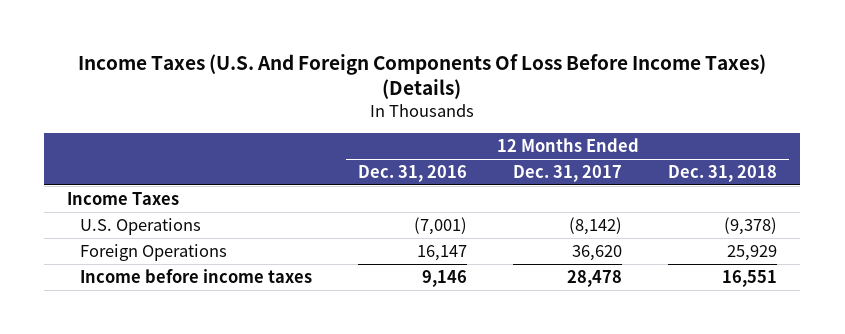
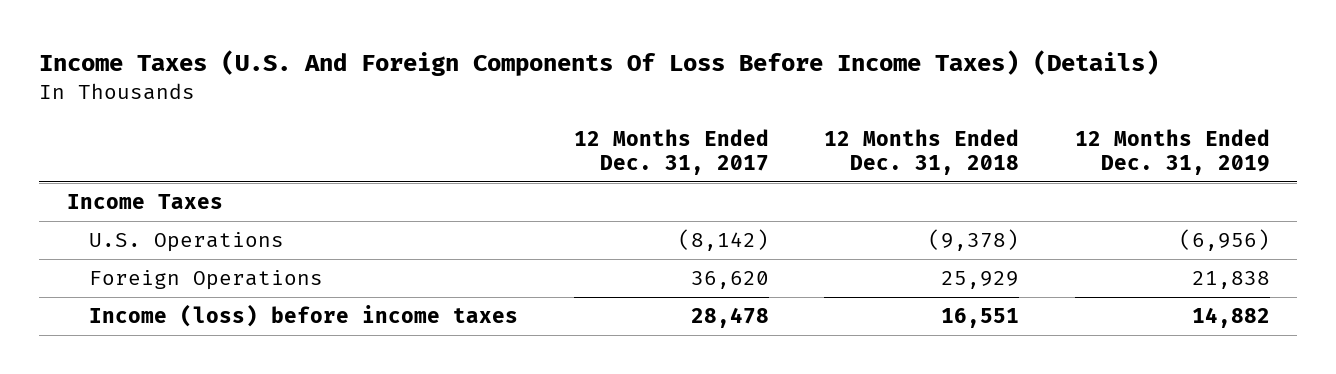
- | 12 Months Ended Dec. 31, 2016 | 12 Months Ended Dec. 31, 2017 | 12 Months Ended Dec. 31, 2018
+ | 12 Months Ended Dec. 31, 2017 | 12 Months Ended Dec. 31, 2018 | 12 Months Ended Dec. 31, 2019
- Income before income taxes | 9,146 | 28,478 | 16,551
+ Income (loss) before income taxes | 28,478 | 16,551 | 14,882

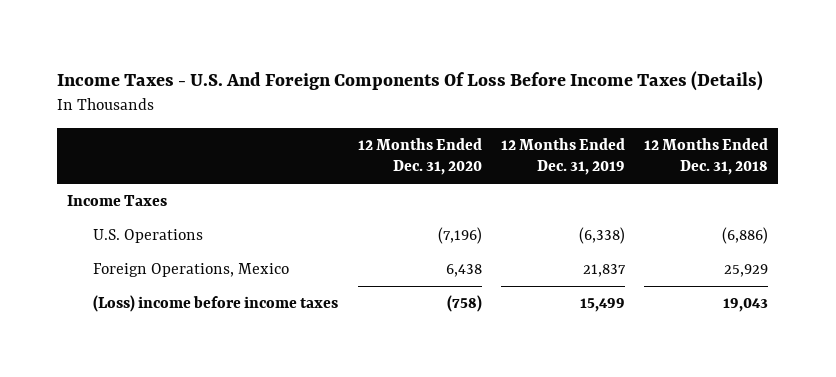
- Income Taxes (U.S. And Foreign Components Of Loss Before Income Taxes) (Details)
+ Income Taxes - U.S. And Foreign Components Of Loss Before Income Taxes (Details)
- | 12 Months Ended Dec. 31, 2017 | 12 Months Ended Dec. 31, 2018 | 12 Months Ended Dec. 31, 2019
+ | 12 Months Ended Dec. 31, 2020 | 12 Months Ended Dec. 31, 2019 | 12 Months Ended Dec. 31, 2018
- U.S. Operations | (8,142) | (9,378) | (6,956)
- Foreign Operations | 36,620 | 25,929 | 21,838
- Income (loss) before income taxes | 28,478 | 16,551 | 14,882
+ U.S. Operations | (7,196) | (6,338) | (6,886)
+ Foreign Operations, Mexico | 6,438 | 21,837 | 25,929
+ (Loss) income before income taxes | (758) | 15,499 | 19,043

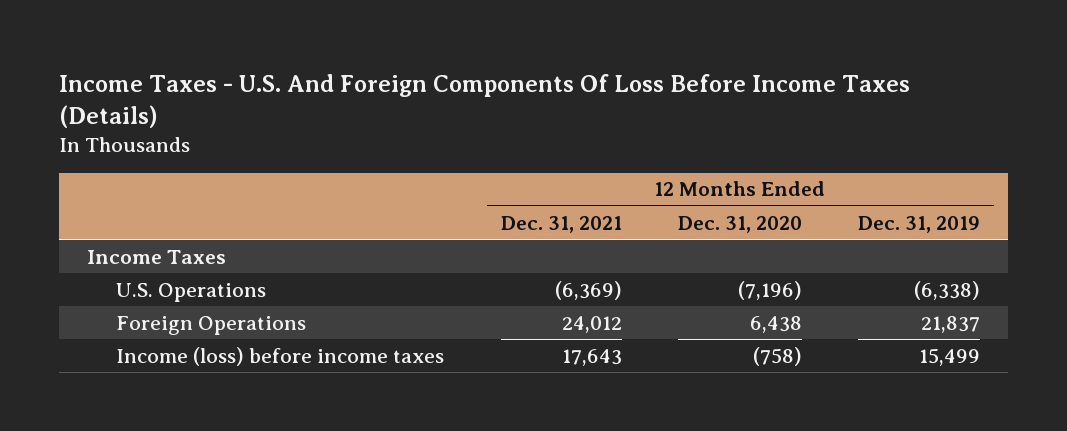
- | 12 Months Ended Dec. 31, 2020 | 12 Months Ended Dec. 31, 2019 | 12 Months Ended Dec. 31, 2018
+ | 12 Months Ended Dec. 31, 2021 | 12 Months Ended Dec. 31, 2020 | 12 Months Ended Dec. 31, 2019
- Foreign Operations, Mexico | 6,438 | 21,837 | 25,929
- (Loss) income before income taxes | (758) | 15,499 | 19,043
+ Foreign Operations | 24,012 | 6,438 | 21,837
+ Income (loss) before income taxes | 17,643 | (758) | 15,499

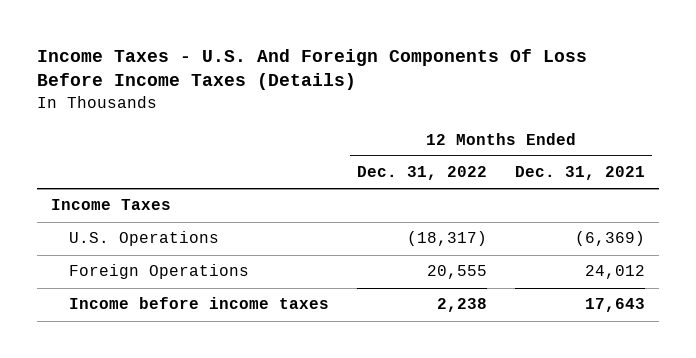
- | 12 Months Ended Dec. 31, 2021 | 12 Months Ended Dec. 31, 2020 | 12 Months Ended Dec. 31, 2019
+ | 12 Months Ended Dec. 31, 2022 | 12 Months Ended Dec. 31, 2021
- Income (loss) before income taxes | 17,643 | (758) | 15,499
+ Income before income taxes | 2,238 | 17,643

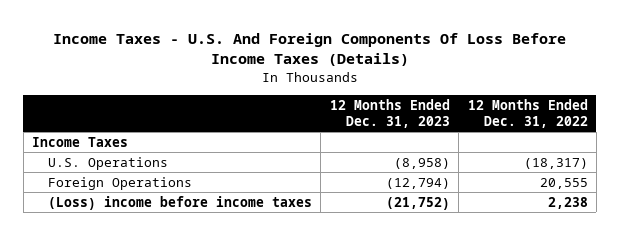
- | 12 Months Ended Dec. 31, 2022 | 12 Months Ended Dec. 31, 2021
+ | 12 Months Ended Dec. 31, 2023 | 12 Months Ended Dec. 31, 2022
- Income before income taxes | 2,238 | 17,643
+ (Loss) income before income taxes | (21,752) | 2,238

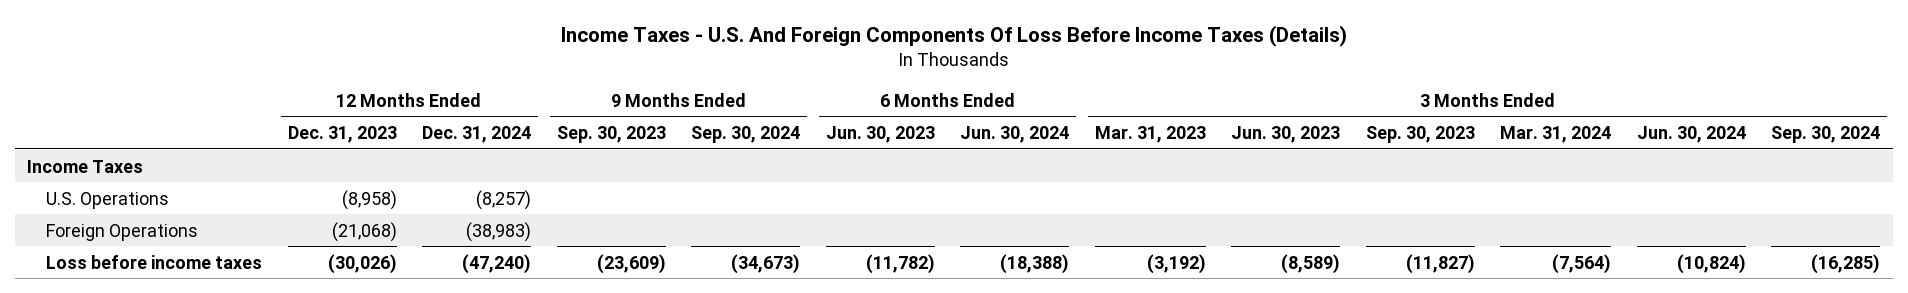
- | 12 Months Ended Dec. 31, 2023 | 12 Months Ended Dec. 31, 2022
+ | 12 Months Ended Dec. 31, 2023 | 12 Months Ended Dec. 31, 2024 | 9 Months Ended Sep. 30, 2023 | 9 Months Ended Sep. 30, 2024 | 6 Months Ended Jun. 30, 2023 | 6 Months Ended Jun. 30, 2024 | 3 Months Ended Mar. 31, 2023 | 3 Months Ended Jun. 30, 2023 | 3 Months Ended Sep. 30, 2023 | 3 Months Ended Mar. 31, 2024 | 3 Months Ended Jun. 30, 2024 | 3 Months Ended Sep. 30, 2024
- Foreign Operations | (12,794) | 20,555
- (Loss) income before income taxes | (21,752) | 2,238
+ Foreign Operations | (21,068) | (38,983) | | | | | | | | | |
+ Loss before income taxes | (30,026) | (47,240) | (23,609) | (34,673) | (11,782) | (18,388) | (3,192) | (8,589) | (11,827) | (7,564) | (10,824) | (16,285)

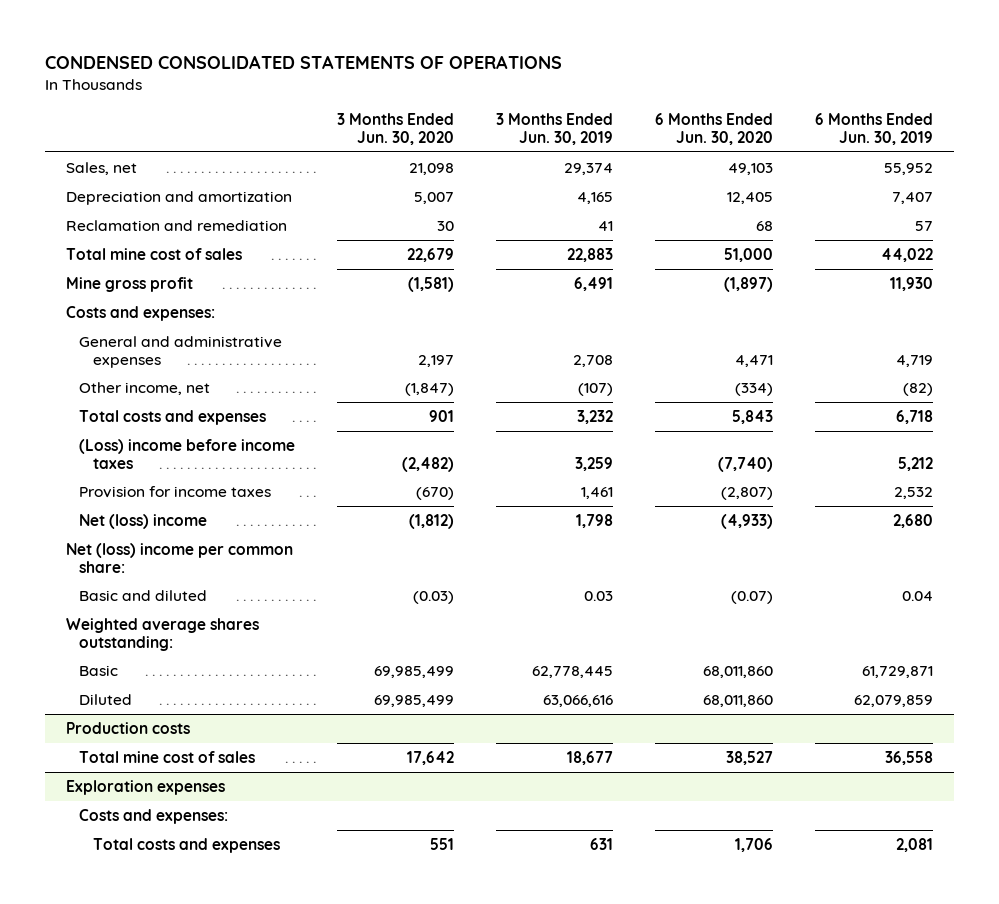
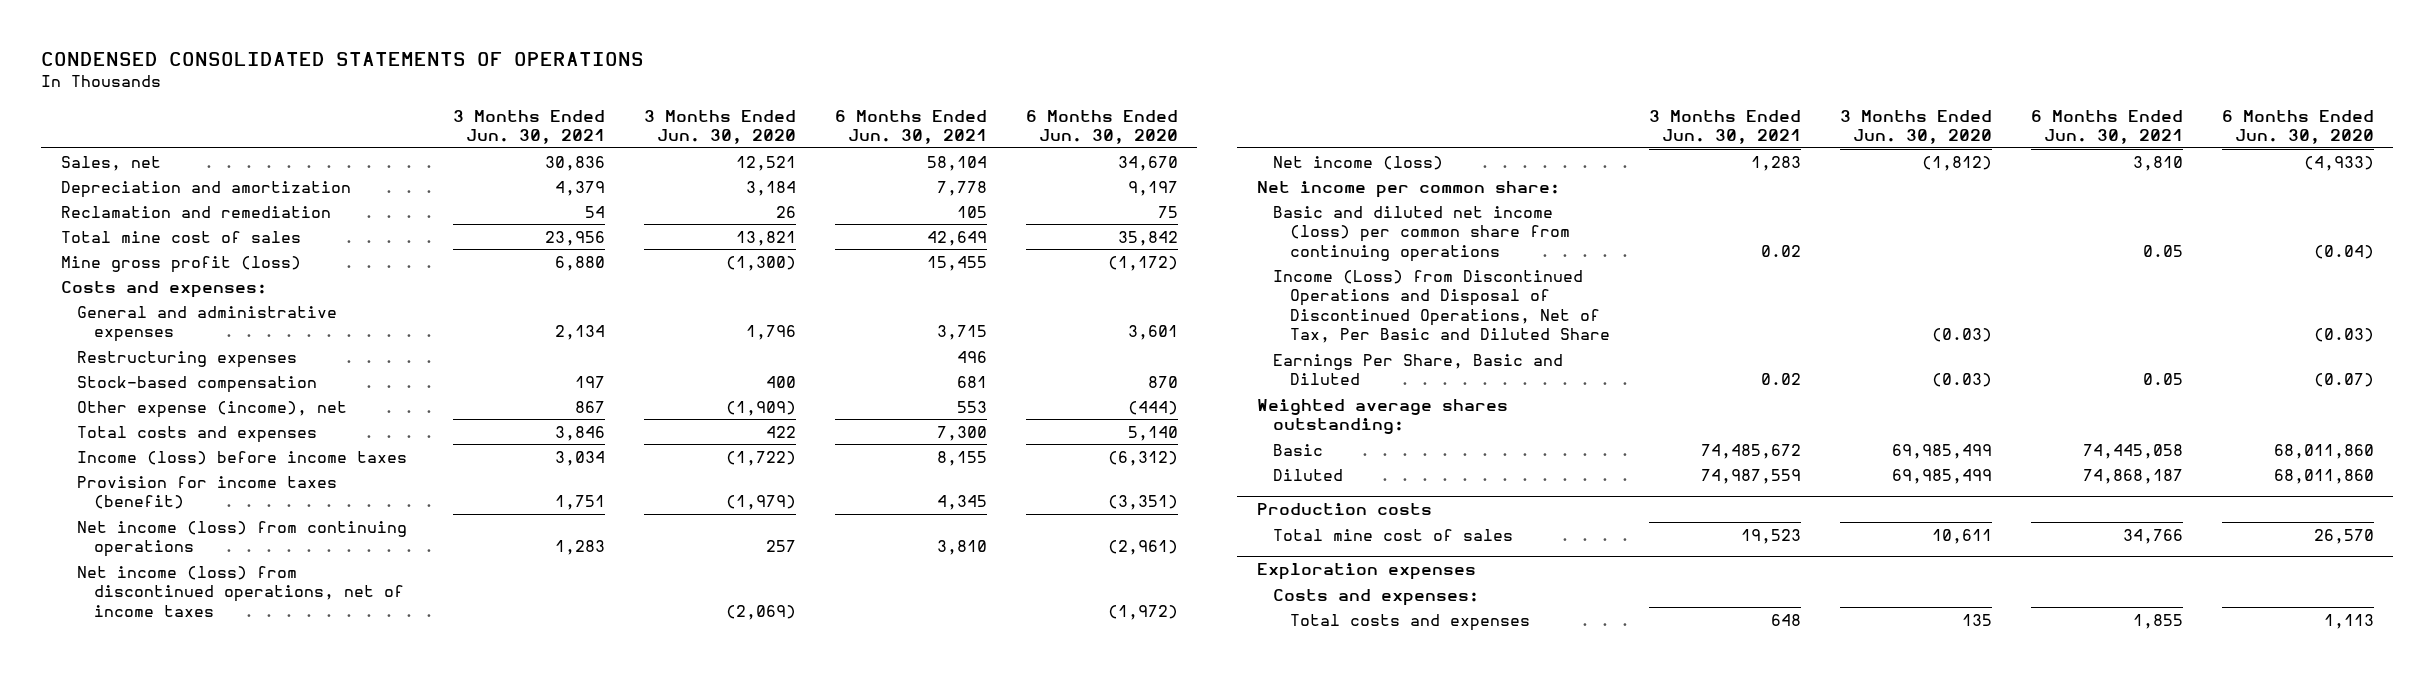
- | 3 Months Ended Jun. 30, 2020 | 3 Months Ended Jun. 30, 2019 | 6 Months Ended Jun. 30, 2020 | 6 Months Ended Jun. 30, 2019
+ | 3 Months Ended Jun. 30, 2021 | 3 Months Ended Jun. 30, 2020 | 6 Months Ended Jun. 30, 2021 | 6 Months Ended Jun. 30, 2020
- Sales, net | 21,098 | 29,374 | 49,103 | 55,952
- Depreciation and amortization | 5,007 | 4,165 | 12,405 | 7,407
- Reclamation and remediation | 30 | 41 | 68 | 57
- Total mine cost of sales | 22,679 | 22,883 | 51,000 | 44,022
- Mine gross profit | (1,581) | 6,491 | (1,897) | 11,930
+ Sales, net | 30,836 | 12,521 | 58,104 | 34,670
+ Depreciation and amortization | 4,379 | 3,184 | 7,778 | 9,197
+ Reclamation and remediation | 54 | 26 | 105 | 75
+ Total mine cost of sales | 23,956 | 13,821 | 42,649 | 35,842
+ Mine gross profit (loss) | 6,880 | (1,300) | 15,455 | (1,172)
- General and administrative expenses | 2,197 | 2,708 | 4,471 | 4,719
- Other income, net | (1,847) | (107) | (334) | (82)
- Total costs and expenses | 901 | 3,232 | 5,843 | 6,718
- (Loss) income before income taxes | (2,482) | 3,259 | (7,740) | 5,212
- Provision for income taxes | (670) | 1,461 | (2,807) | 2,532
- Net (loss) income | (1,812) | 1,798 | (4,933) | 2,680
- Net (loss) income per common share:
- Basic and diluted | (0.03) | 0.03 | (0.07) | 0.04
+ General and administrative expenses | 2,134 | 1,796 | 3,715 | 3,601
+ Restructuring expenses | | | 496 |
+ Stock-based compensation | 197 | 400 | 681 | 870
+ Other expense (income), net | 867 | (1,909) | 553 | (444)
+ Total costs and expenses | 3,846 | 422 | 7,300 | 5,140
+ Income (loss) before income taxes | 3,034 | (1,722) | 8,155 | (6,312)
+ Provision for income taxes (benefit) | 1,751 | (1,979) | 4,345 | (3,351)
+ Net income (loss) from continuing operations | 1,283 | 257 | 3,810 | (2,961)
+ Net income (loss) from discontinued operations, net of income taxes | | (2,069) | | (1,972)
+ Net income (loss) | 1,283 | (1,812) | 3,810 | (4,933)
+ Net income per common share:
+ Basic and diluted net income (loss) per common share from continuing operations | 0.02 | | 0.05 | (0.04)
+ Income (Loss) from Discontinued Operations and Disposal of Discontinued Operations, Net of Tax, Per Basic and Diluted Share | | (0.03) | | (0.03)
+ Earnings Per Share, Basic and Diluted | 0.02 | (0.03) | 0.05 | (0.07)
@ Production costs
- Total mine cost of sales | 17,642 | 18,677 | 38,527 | 36,558
+ Total mine cost of sales | 19,523 | 10,611 | 34,766 | 26,570
@ Exploration expenses
- Total costs and expenses | 551 | 631 | 1,706 | 2,081
+ Total costs and expenses | 648 | 135 | 1,855 | 1,113

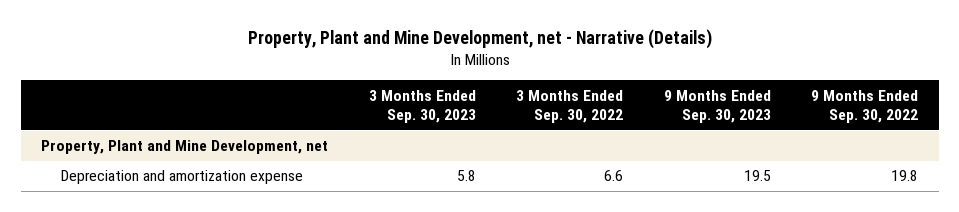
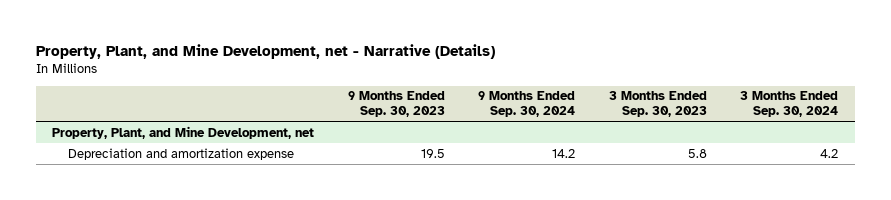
- Property, Plant and Mine Development, net - Narrative (Details)
+ Property, Plant, and Mine Development, net - Narrative (Details)
- | 3 Months Ended Sep. 30, 2023 | 3 Months Ended Sep. 30, 2022 | 9 Months Ended Sep. 30, 2023 | 9 Months Ended Sep. 30, 2022
+ | 9 Months Ended Sep. 30, 2023 | 9 Months Ended Sep. 30, 2024 | 3 Months Ended Sep. 30, 2023 | 3 Months Ended Sep. 30, 2024
- Property, Plant and Mine Development, net
+ Property, Plant, and Mine Development, net

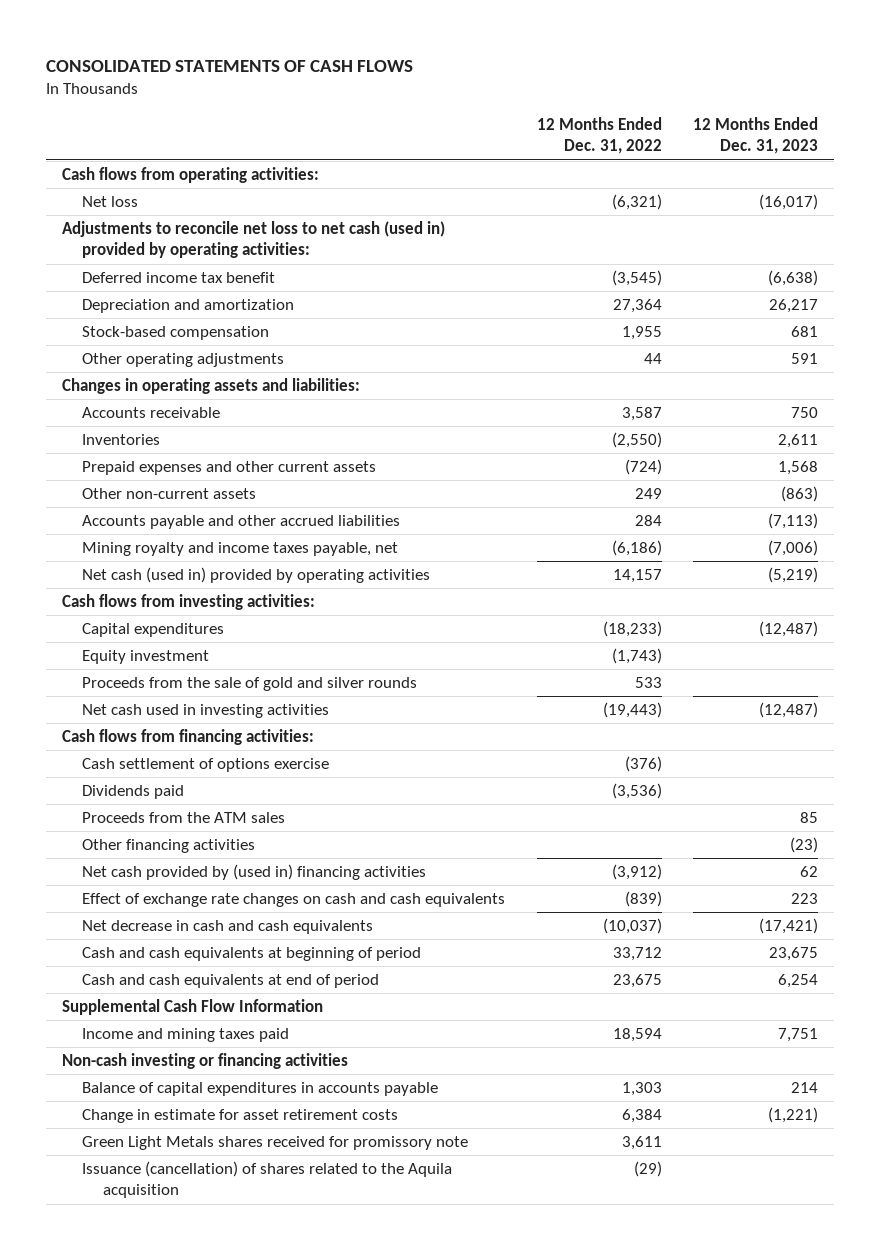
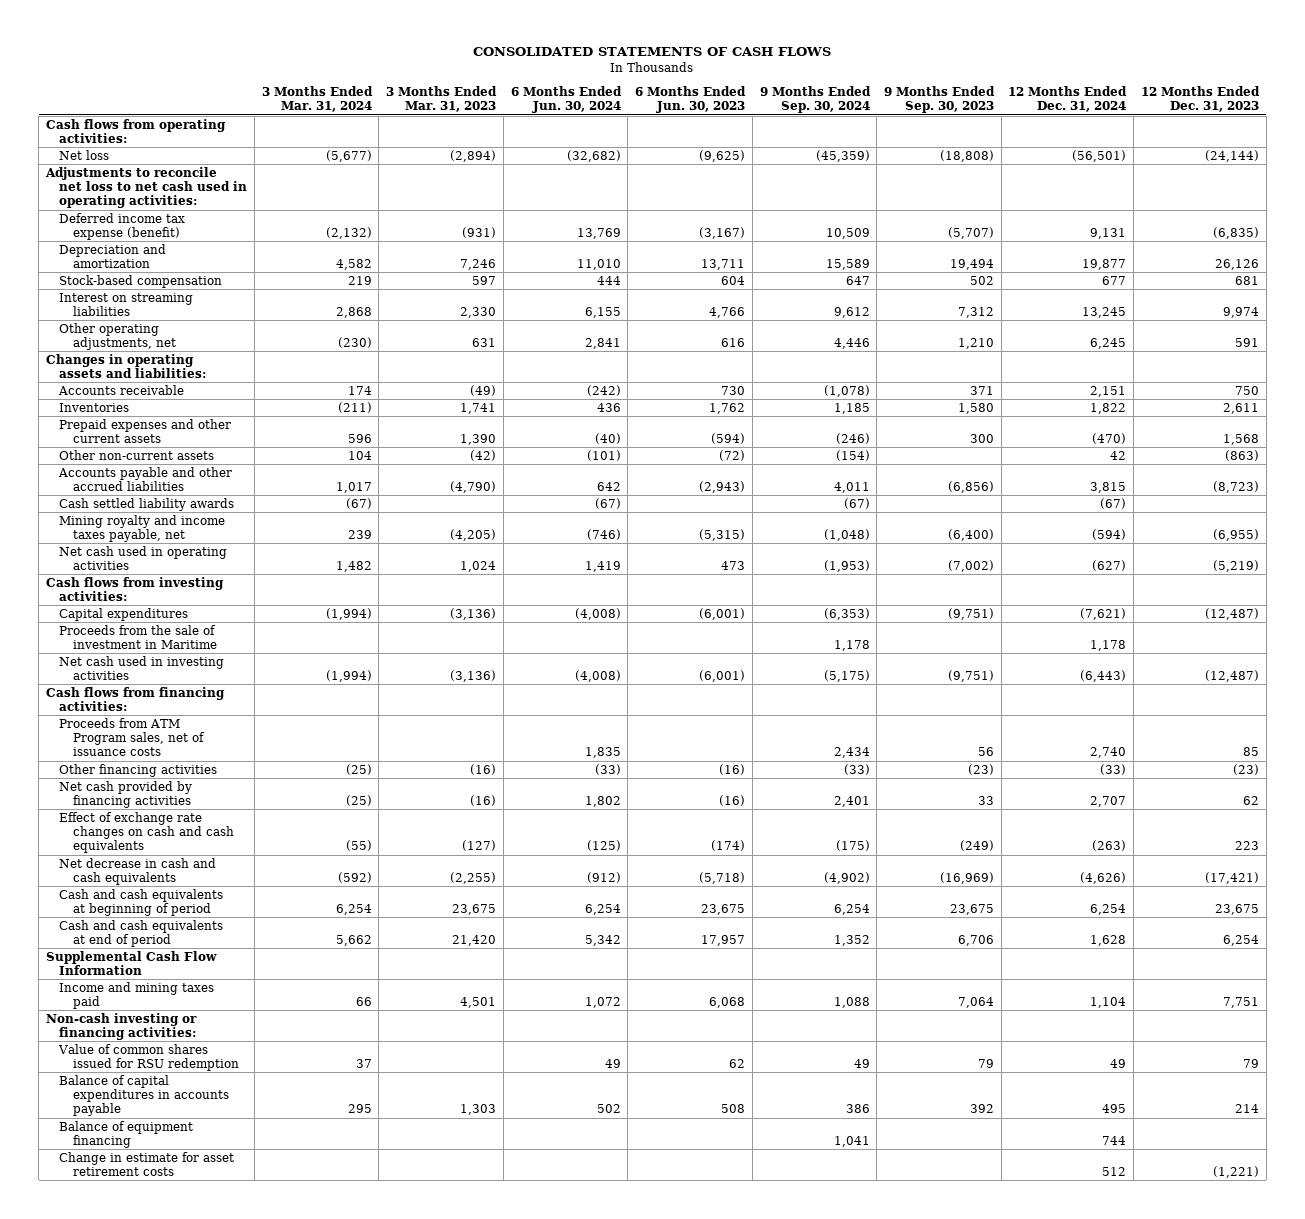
- | 12 Months Ended Dec. 31, 2022 | 12 Months Ended Dec. 31, 2023
+ | 3 Months Ended Mar. 31, 2024 | 3 Months Ended Mar. 31, 2023 | 6 Months Ended Jun. 30, 2024 | 6 Months Ended Jun. 30, 2023 | 9 Months Ended Sep. 30, 2024 | 9 Months Ended Sep. 30, 2023 | 12 Months Ended Dec. 31, 2024 | 12 Months Ended Dec. 31, 2023
- Net loss | (6,321) | (16,017)
- Adjustments to reconcile net loss to net cash (used in) provided by operating activities:
- Deferred income tax benefit | (3,545) | (6,638)
- Depreciation and amortization | 27,364 | 26,217
+ Net loss | (5,677) | (2,894) | (32,682) | (9,625) | (45,359) | (18,808) | (56,501) | (24,144)
+ Adjustments to reconcile net loss to net cash used in operating activities:
+ Deferred income tax expense (benefit) | (2,132) | (931) | 13,769 | (3,167) | 10,509 | (5,707) | 9,131 | (6,835)
+ Depreciation and amortization | 4,582 | 7,246 | 11,010 | 13,711 | 15,589 | 19,494 | 19,877 | 26,126
- Other operating adjustments | 44 | 591
+ Interest on streaming liabilities | 2,868 | 2,330 | 6,155 | 4,766 | 9,612 | 7,312 | 13,245 | 9,974
+ Other operating adjustments, net | (230) | 631 | 2,841 | 616 | 4,446 | 1,210 | 6,245 | 591
- Accounts payable and other accrued liabilities | 284 | (7,113)
- Mining royalty and income taxes payable, net | (6,186) | (7,006)
- Net cash (used in) provided by operating activities | 14,157 | (5,219)
+ Accounts payable and other accrued liabilities | 1,017 | (4,790) | 642 | (2,943) | 4,011 | (6,856) | 3,815 | (8,723)
+ Cash settled liability awards | (67) | | (67) | | (67) | | (67) |
+ Mining royalty and income taxes payable, net | 239 | (4,205) | (746) | (5,315) | (1,048) | (6,400) | (594) | (6,955)
+ Net cash used in operating activities | 1,482 | 1,024 | 1,419 | 473 | (1,953) | (7,002) | (627) | (5,219)
- Equity investment | (1,743) |
- Proceeds from the sale of gold and silver rounds | 533 |
+ Proceeds from the sale of investment in Maritime | | | | | 1,178 | | 1,178 |
- Cash settlement of options exercise | (376) |
- Dividends paid | (3,536) |
- Proceeds from the ATM sales | | 85
+ Proceeds from ATM Program sales, net of issuance costs | | | 1,835 | | 2,434 | 56 | 2,740 | 85
- Net cash provided by (used in) financing activities | (3,912) | 62
+ Net cash provided by financing activities | (25) | (16) | 1,802 | (16) | 2,401 | 33 | 2,707 | 62
- Non-cash investing or financing activities
+ Non-cash investing or financing activities:
+ Value of common shares issued for RSU redemption | 37 | | 49 | 62 | 49 | 79 | 49 | 79
+ Balance of equipment financing | | | | | 1,041 | | 744 |
- Green Light Metals shares received for promissory note | 3,611 |
- Issuance (cancellation) of shares related to the Aquila acquisition | (29) |

